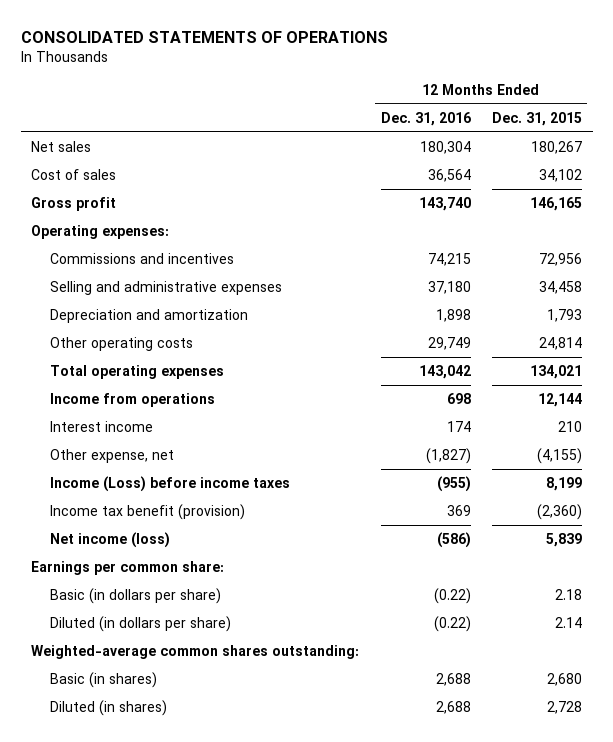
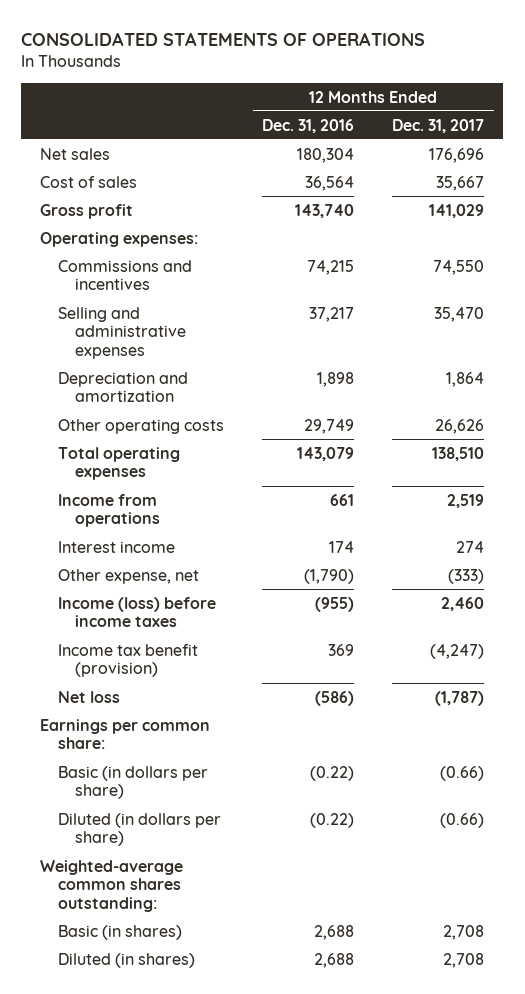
- | 12 Months Ended Dec. 31, 2016 | 12 Months Ended Dec. 31, 2015
+ | 12 Months Ended Dec. 31, 2016 | 12 Months Ended Dec. 31, 2017
- Selling and administrative expenses | 37,180 | 34,458
+ Selling and administrative expenses | 37,217 | 35,470
- Total operating expenses | 143,042 | 134,021
- Income from operations | 698 | 12,144
+ Total operating expenses | 143,079 | 138,510
+ Income from operations | 661 | 2,519
- Other expense, net | (1,827) | (4,155)
- Income (Loss) before income taxes | (955) | 8,199
+ Other expense, net | (1,790) | (333)
+ Income (loss) before income taxes | (955) | 2,460
- Net income (loss) | (586) | 5,839
+ Net loss | (586) | (1,787)

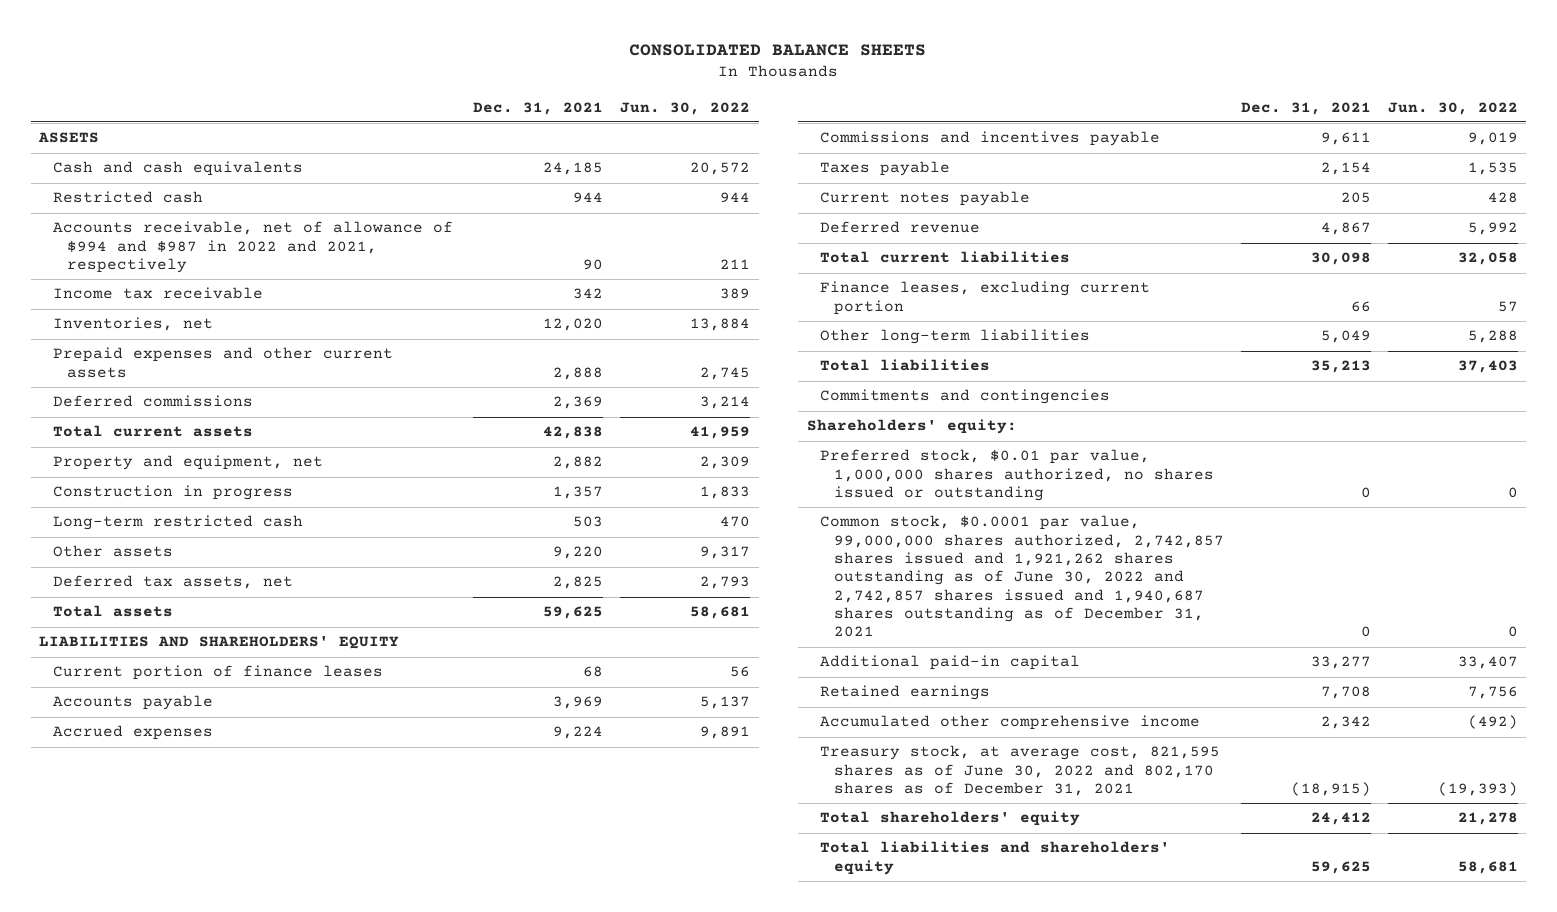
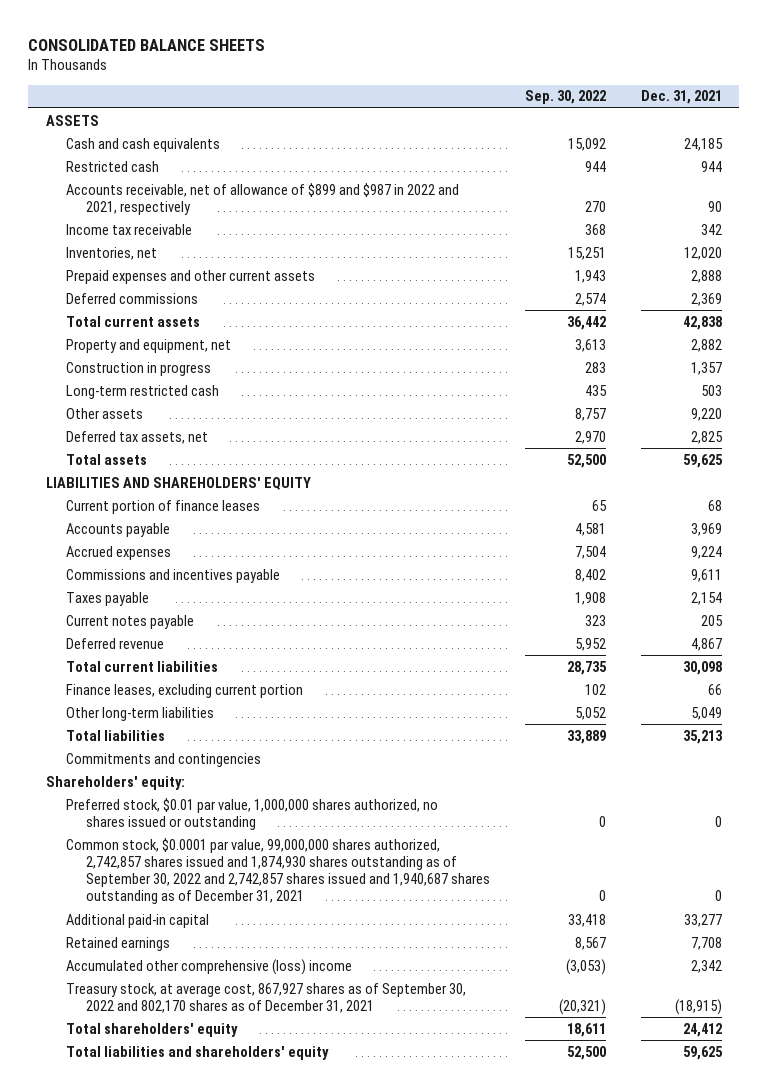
- | Dec. 31, 2021 | Jun. 30, 2022
+ | Sep. 30, 2022 | Dec. 31, 2021
- Accounts receivable, net of allowance of $994 and $987 in 2022 and 2021, respectively | 90 | 211
+ Accounts receivable, net of allowance of $899 and $987 in 2022 and 2021, respectively | 270 | 90
- Common stock, $0.0001 par value, 99,000,000 shares authorized, 2,742,857 shares issued and 1,921,262 shares outstanding as of June 30, 2022 and 2,742,857 shares issued and 1,940,687 shares outstanding as of December 31, 2021 | 0 | 0
+ Common stock, $0.0001 par value, 99,000,000 shares authorized, 2,742,857 shares issued and 1,874,930 shares outstanding as of September 30, 2022 and 2,742,857 shares issued and 1,940,687 shares outstanding as of December 31, 2021 | 0 | 0
- Accumulated other comprehensive income | 2,342 | (492)
- Treasury stock, at average cost, 821,595 shares as of June 30, 2022 and 802,170 shares as of December 31, 2021 | (18,915) | (19,393)
+ Accumulated other comprehensive (loss) income | (3,053) | 2,342
+ Treasury stock, at average cost, 867,927 shares as of September 30, 2022 and 802,170 shares as of December 31, 2021 | (20,321) | (18,915)

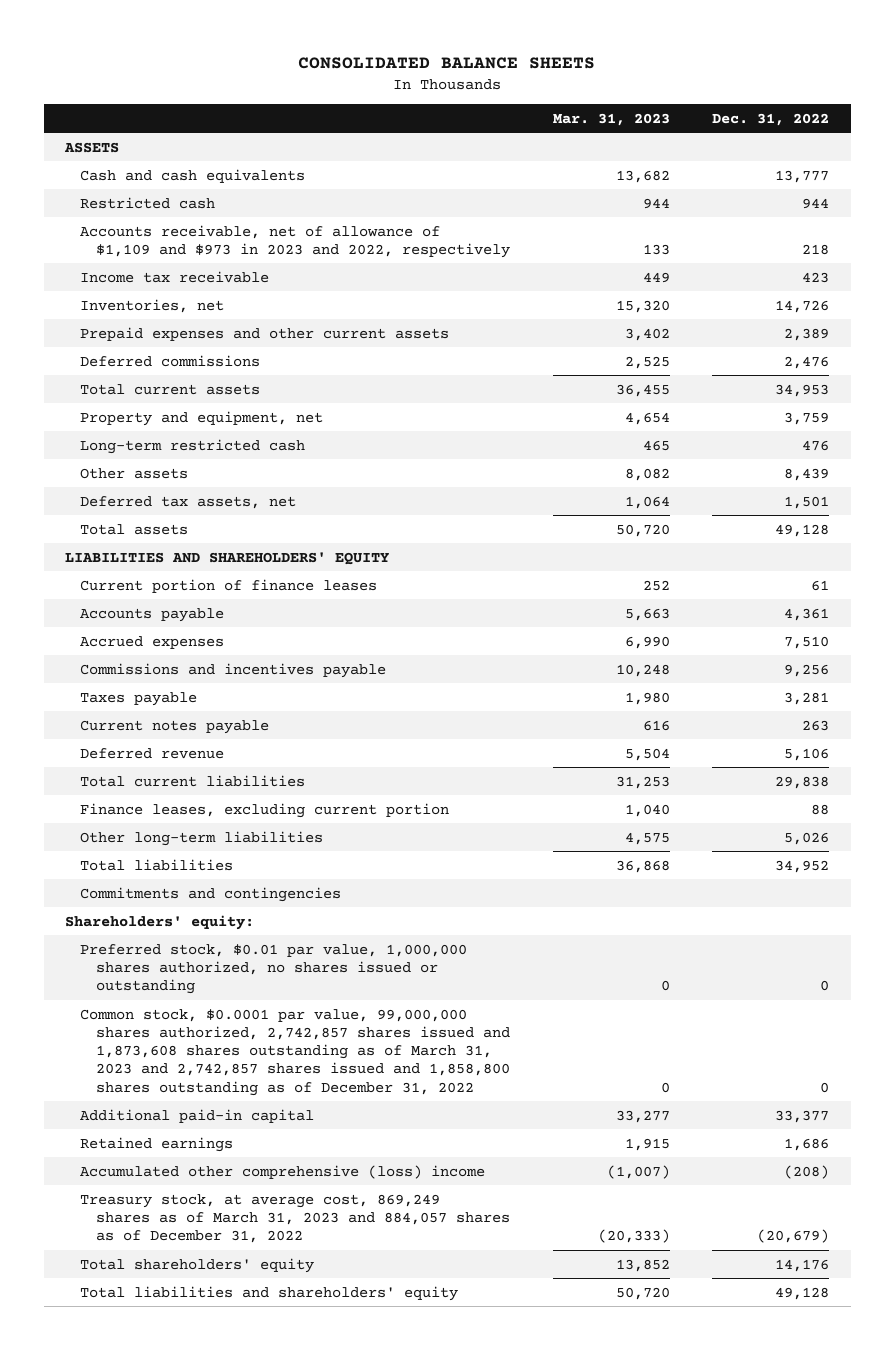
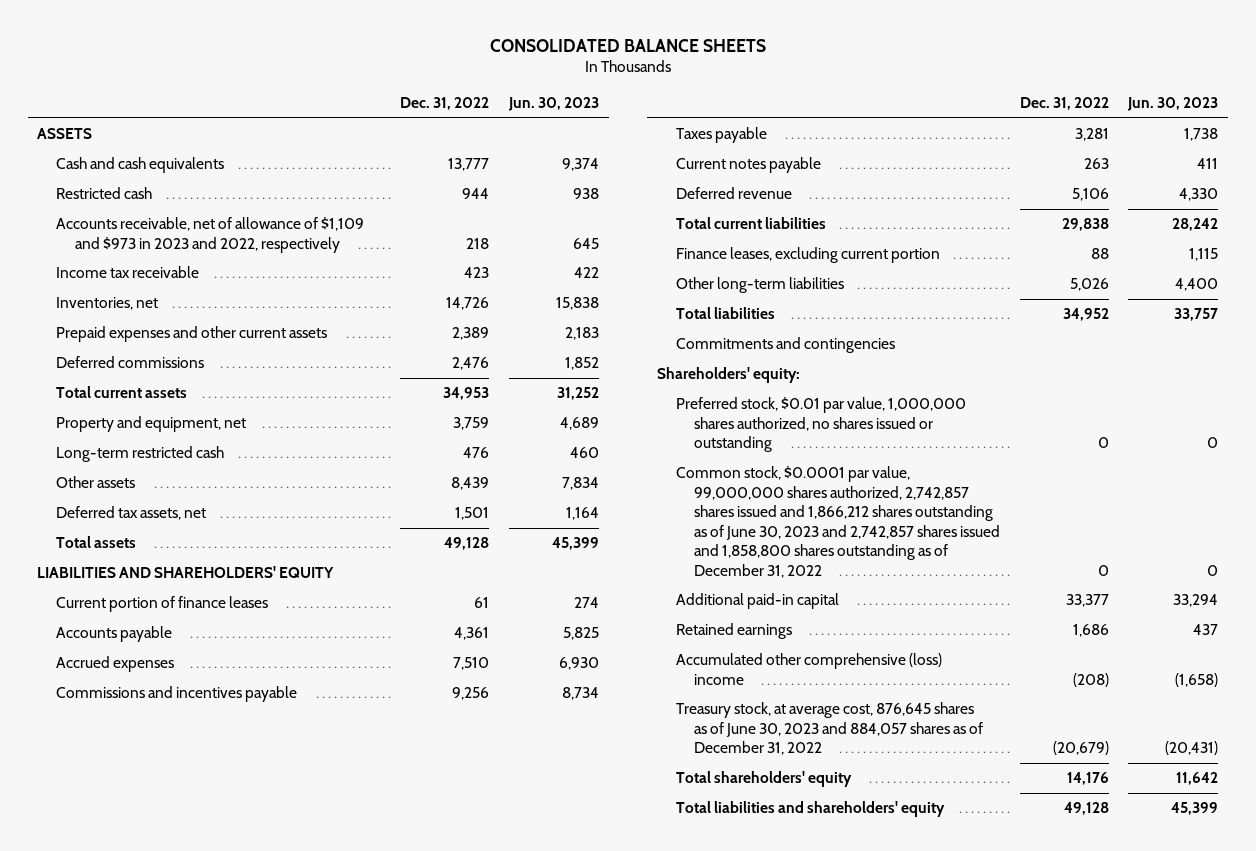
- | Mar. 31, 2023 | Dec. 31, 2022
+ | Dec. 31, 2022 | Jun. 30, 2023
- Common stock, $0.0001 par value, 99,000,000 shares authorized, 2,742,857 shares issued and 1,873,608 shares outstanding as of March 31, 2023 and 2,742,857 shares issued and 1,858,800 shares outstanding as of December 31, 2022 | 0 | 0
+ Common stock, $0.0001 par value, 99,000,000 shares authorized, 2,742,857 shares issued and 1,866,212 shares outstanding as of June 30, 2023 and 2,742,857 shares issued and 1,858,800 shares outstanding as of December 31, 2022 | 0 | 0
- Treasury stock, at average cost, 869,249 shares as of March 31, 2023 and 884,057 shares as of December 31, 2022 | (20,333) | (20,679)
+ Treasury stock, at average cost, 876,645 shares as of June 30, 2023 and 884,057 shares as of December 31, 2022 | (20,679) | (20,431)

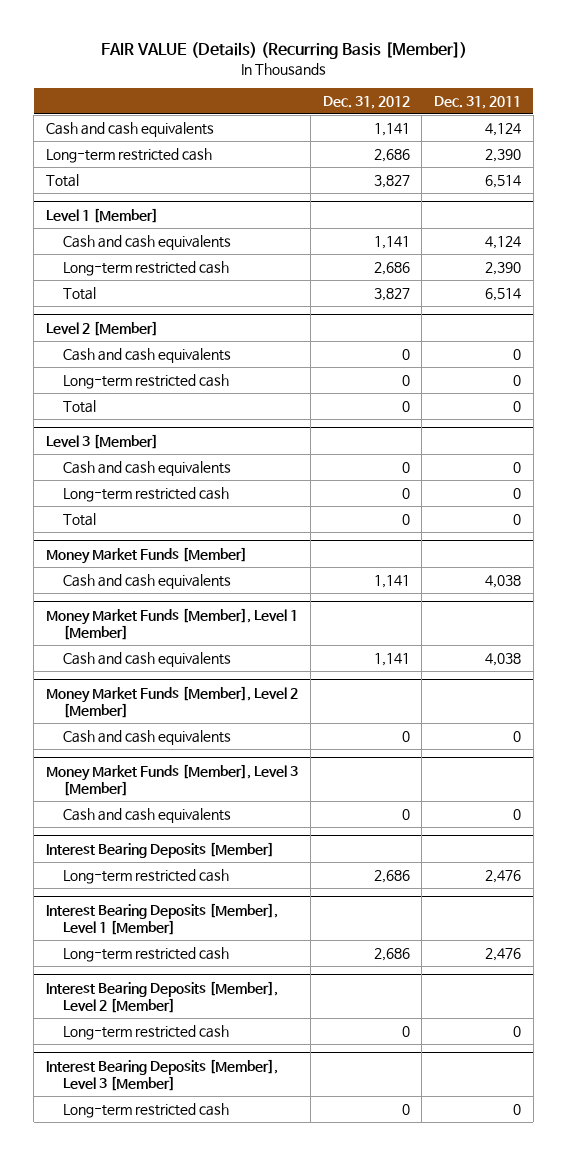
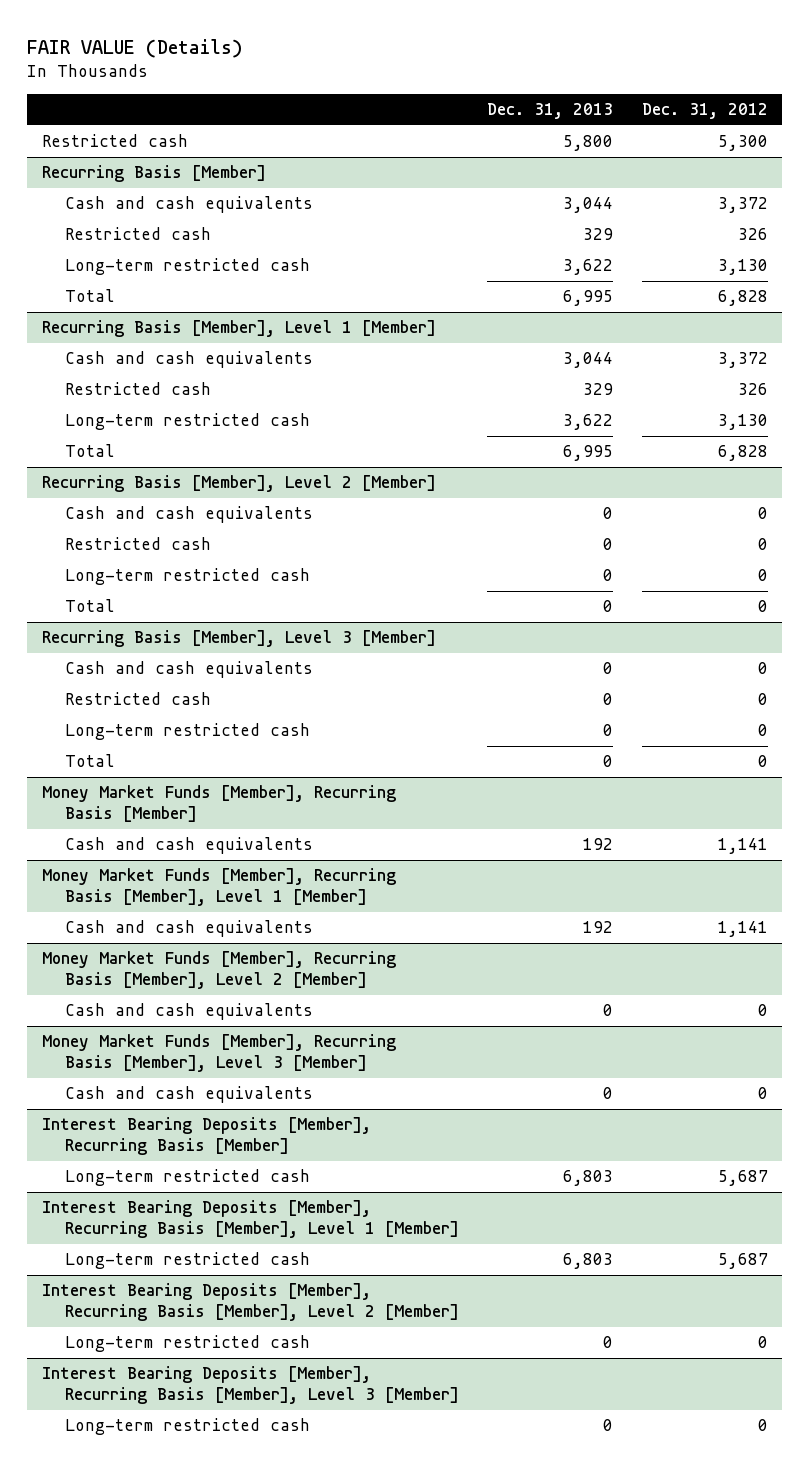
- FAIR VALUE (Details) (Recurring Basis [Member])
+ FAIR VALUE (Details)
- | Dec. 31, 2012 | Dec. 31, 2011
+ | Dec. 31, 2013 | Dec. 31, 2012
- Cash and cash equivalents | 1,141 | 4,124
- Long-term restricted cash | 2,686 | 2,390
- Total | 3,827 | 6,514
- Level 1 [Member]
- Cash and cash equivalents | 1,141 | 4,124
- Long-term restricted cash | 2,686 | 2,390
- Total | 3,827 | 6,514
- Level 2 [Member]
+ Restricted cash | 5,800 | 5,300
+ Recurring Basis [Member]
+ Cash and cash equivalents | 3,044 | 3,372
+ Restricted cash | 329 | 326
+ Long-term restricted cash | 3,622 | 3,130
+ Total | 6,995 | 6,828
+ Recurring Basis [Member], Level 1 [Member]
+ Cash and cash equivalents | 3,044 | 3,372
+ Restricted cash | 329 | 326
+ Long-term restricted cash | 3,622 | 3,130
+ Total | 6,995 | 6,828
+ Recurring Basis [Member], Level 2 [Member]
+ Restricted cash | 0 | 0
- Level 3 [Member]
+ Recurring Basis [Member], Level 3 [Member]
+ Restricted cash | 0 | 0
- Money Market Funds [Member]
+ Money Market Funds [Member], Recurring Basis [Member]
- Money Market Funds [Member], Level 1 [Member]
+ Money Market Funds [Member], Recurring Basis [Member], Level 1 [Member]
- Money Market Funds [Member], Level 2 [Member]
+ Money Market Funds [Member], Recurring Basis [Member], Level 2 [Member]
- Money Market Funds [Member], Level 3 [Member]
+ Money Market Funds [Member], Recurring Basis [Member], Level 3 [Member]
- Interest Bearing Deposits [Member]
- Long-term restricted cash | 2,686 | 2,476
- Interest Bearing Deposits [Member], Level 1 [Member]
- Long-term restricted cash | 2,686 | 2,476
- Interest Bearing Deposits [Member], Level 2 [Member]
+ Interest Bearing Deposits [Member], Recurring Basis [Member]
+ Long-term restricted cash | 6,803 | 5,687
+ Interest Bearing Deposits [Member], Recurring Basis [Member], Level 1 [Member]
+ Long-term restricted cash | 6,803 | 5,687
+ Interest Bearing Deposits [Member], Recurring Basis [Member], Level 2 [Member]
- Interest Bearing Deposits [Member], Level 3 [Member]
+ Interest Bearing Deposits [Member], Recurring Basis [Member], Level 3 [Member]

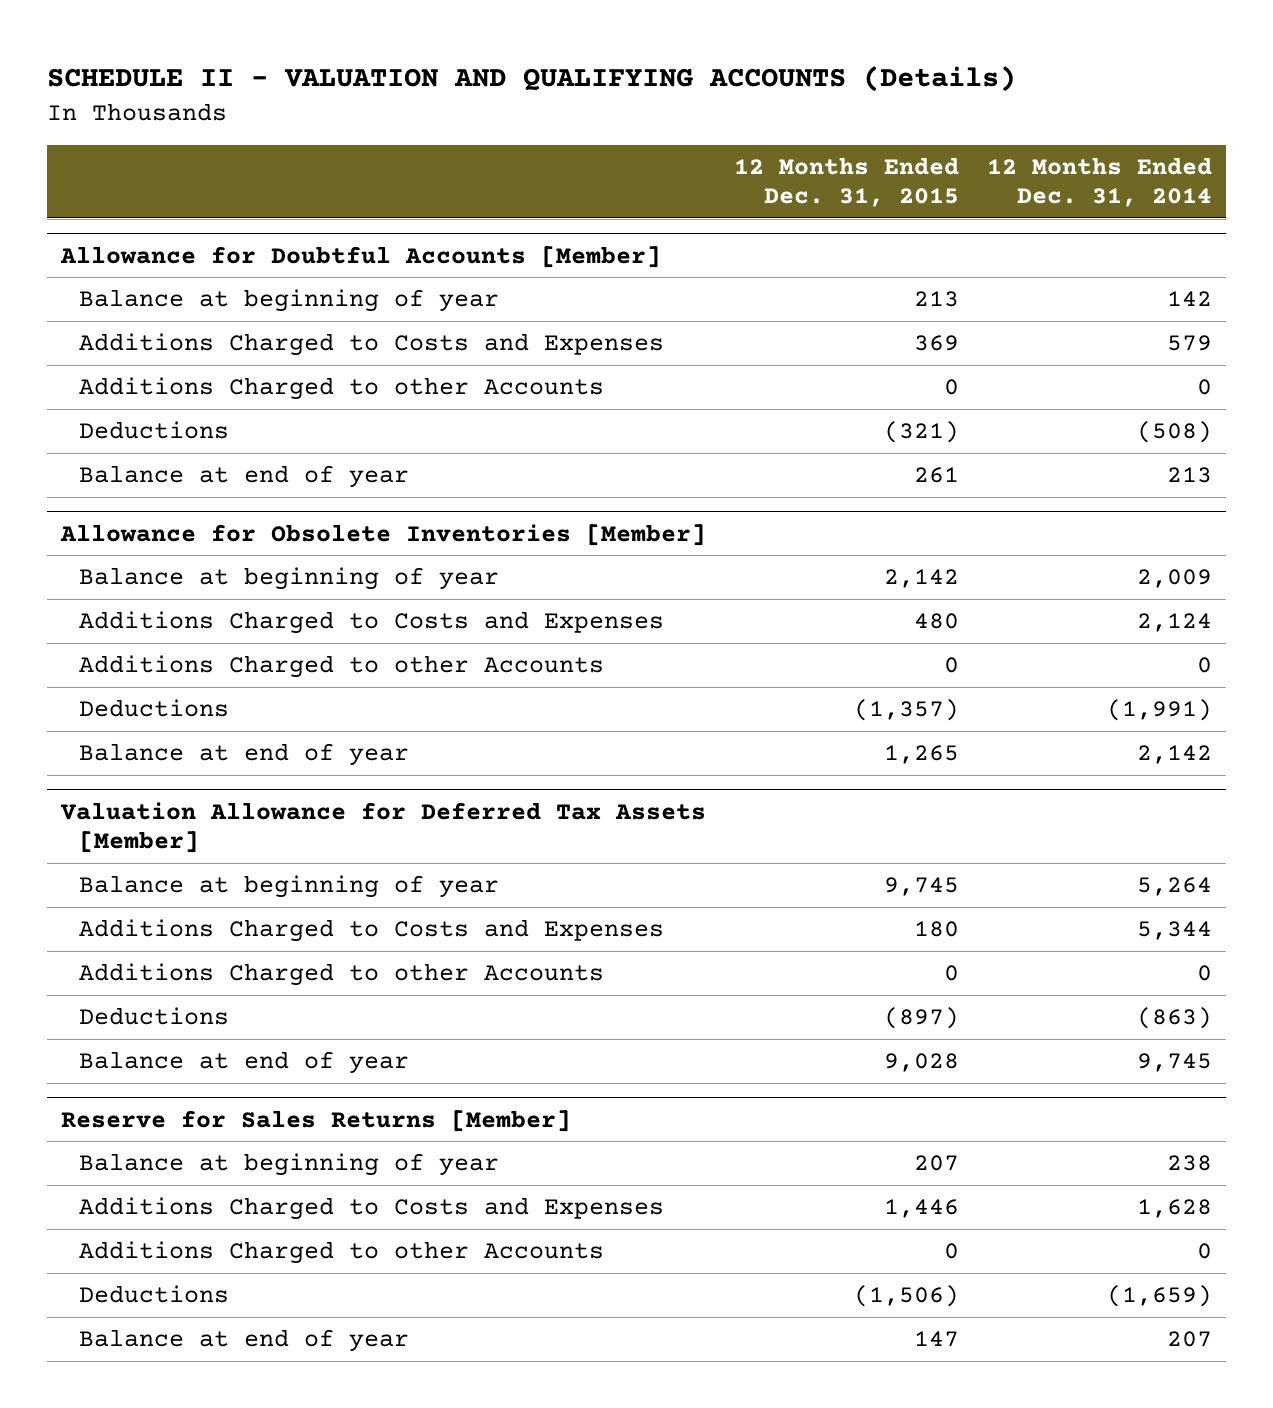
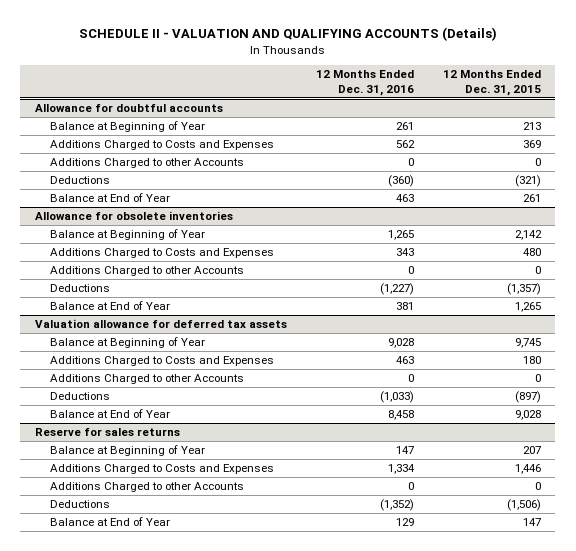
- | 12 Months Ended Dec. 31, 2015 | 12 Months Ended Dec. 31, 2014
+ | 12 Months Ended Dec. 31, 2016 | 12 Months Ended Dec. 31, 2015
- Allowance for Doubtful Accounts [Member]
- Balance at beginning of year | 213 | 142
+ Allowance for doubtful accounts
+ Balance at Beginning of Year | 261 | 213
- Balance at end of year | 261 | 213
- Allowance for Obsolete Inventories [Member]
- Balance at beginning of year | 2,142 | 2,009
+ Balance at End of Year | 463 | 261
+ Allowance for obsolete inventories
+ Balance at Beginning of Year | 1,265 | 2,142
- Balance at end of year | 1,265 | 2,142
- Valuation Allowance for Deferred Tax Assets [Member]
- Balance at beginning of year | 9,745 | 5,264
+ Balance at End of Year | 381 | 1,265
+ Valuation allowance for deferred tax assets
+ Balance at Beginning of Year | 9,028 | 9,745
- Balance at end of year | 9,028 | 9,745
- Reserve for Sales Returns [Member]
- Balance at beginning of year | 207 | 238
+ Balance at End of Year | 8,458 | 9,028
+ Reserve for sales returns
+ Balance at Beginning of Year | 147 | 207
- Balance at end of year | 147 | 207
+ Balance at End of Year | 129 | 147

